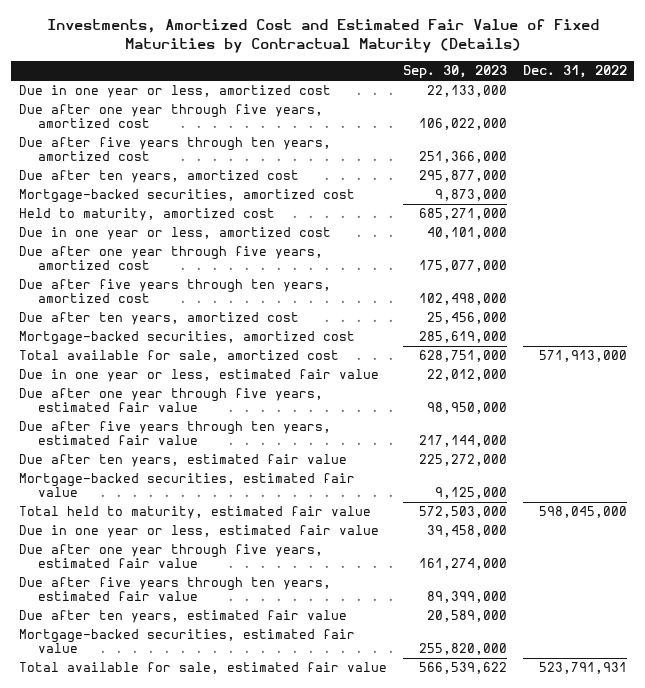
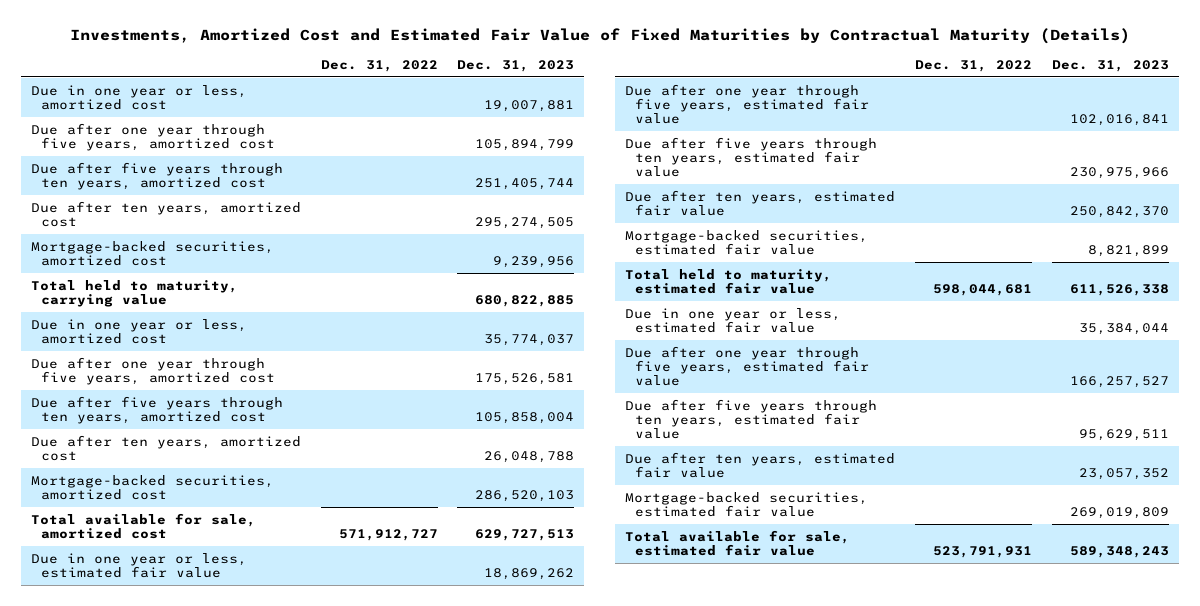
- | Sep. 30, 2023 | Dec. 31, 2022
+ | Dec. 31, 2022 | Dec. 31, 2023
- Held to maturity, amortized cost | 685,271,000 |
+ Total held to maturity, carrying value | | 680,822,885
- Total available for sale, amortized cost | 628,751,000 | 571,913,000
+ Total available for sale, amortized cost | 571,912,727 | 629,727,513
- Total held to maturity, estimated fair value | 572,503,000 | 598,045,000
+ Total held to maturity, estimated fair value | 598,044,681 | 611,526,338

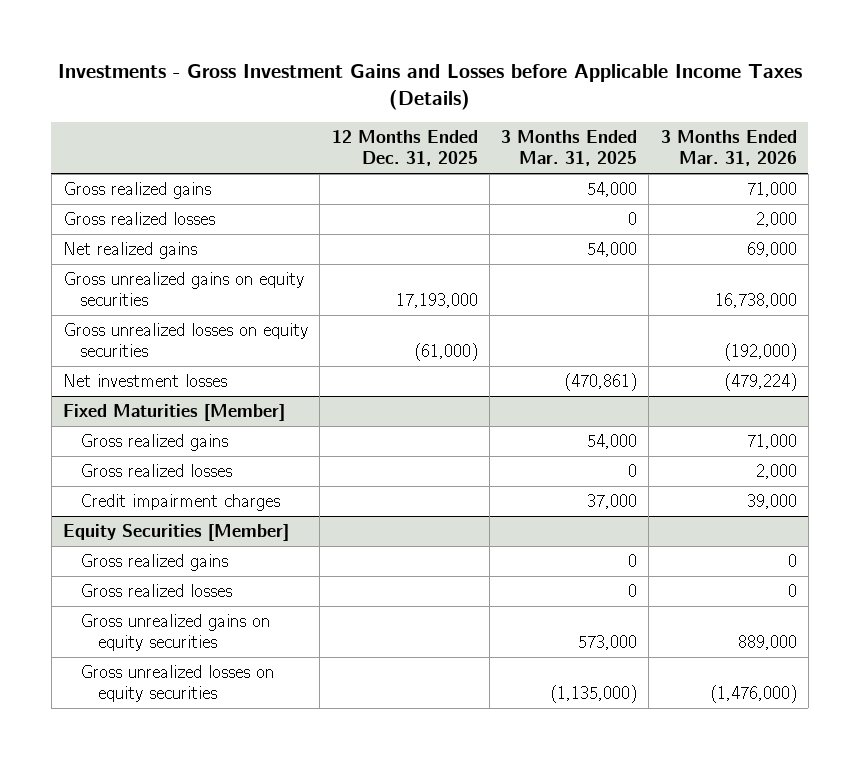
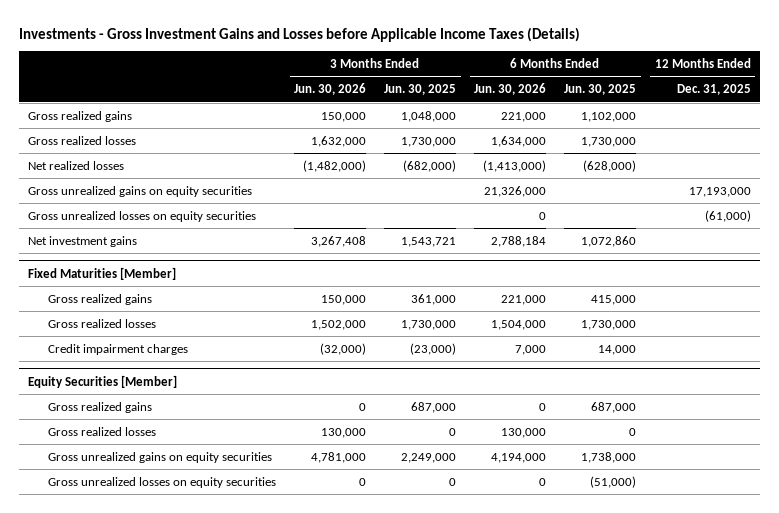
- | 12 Months Ended Dec. 31, 2025 | 3 Months Ended Mar. 31, 2025 | 3 Months Ended Mar. 31, 2026
+ | 3 Months Ended Jun. 30, 2026 | 3 Months Ended Jun. 30, 2025 | 6 Months Ended Jun. 30, 2026 | 6 Months Ended Jun. 30, 2025 | 12 Months Ended Dec. 31, 2025
- Net realized gains | | 54,000 | 69,000
+ Net realized losses | (1,482,000) | (682,000) | (1,413,000) | (628,000) |
- Net investment losses | | (470,861) | (479,224)
+ Net investment gains | 3,267,408 | 1,543,721 | 2,788,184 | 1,072,860 |

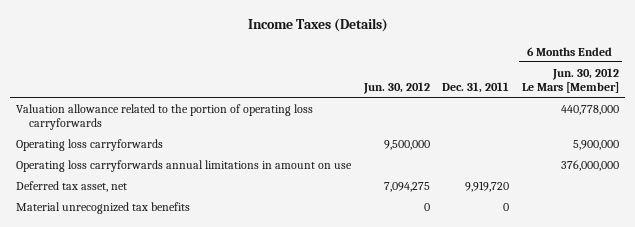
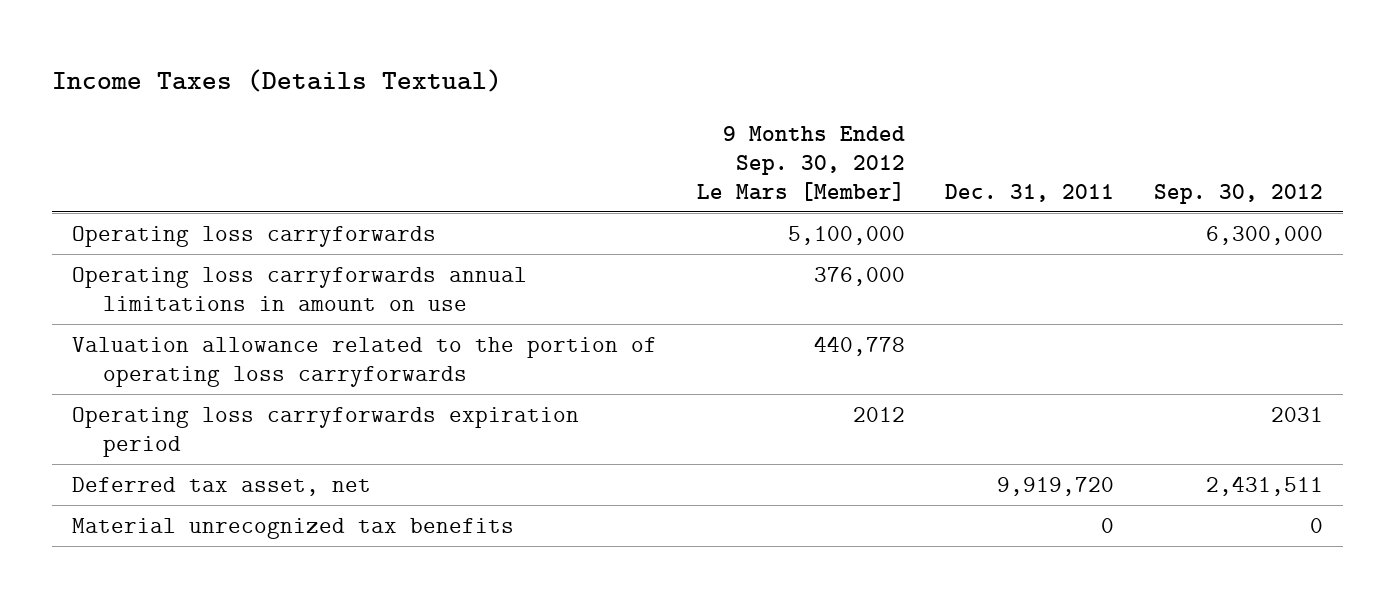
- Income Taxes (Details)
+ Income Taxes (Details Textual)
- | Jun. 30, 2012 | Dec. 31, 2011 | 6 Months Ended Jun. 30, 2012 Le Mars [Member]
+ | 9 Months Ended Sep. 30, 2012 Le Mars [Member] | Dec. 31, 2011 | Sep. 30, 2012
moved down: Valuation allowance related to the portion of operating loss carryforwards | 440,778 | |
+ Operating loss carryforwards expiration period | 2012 | | 2031

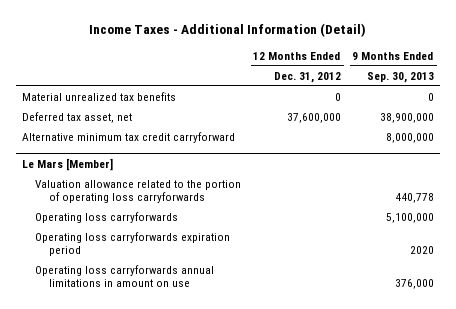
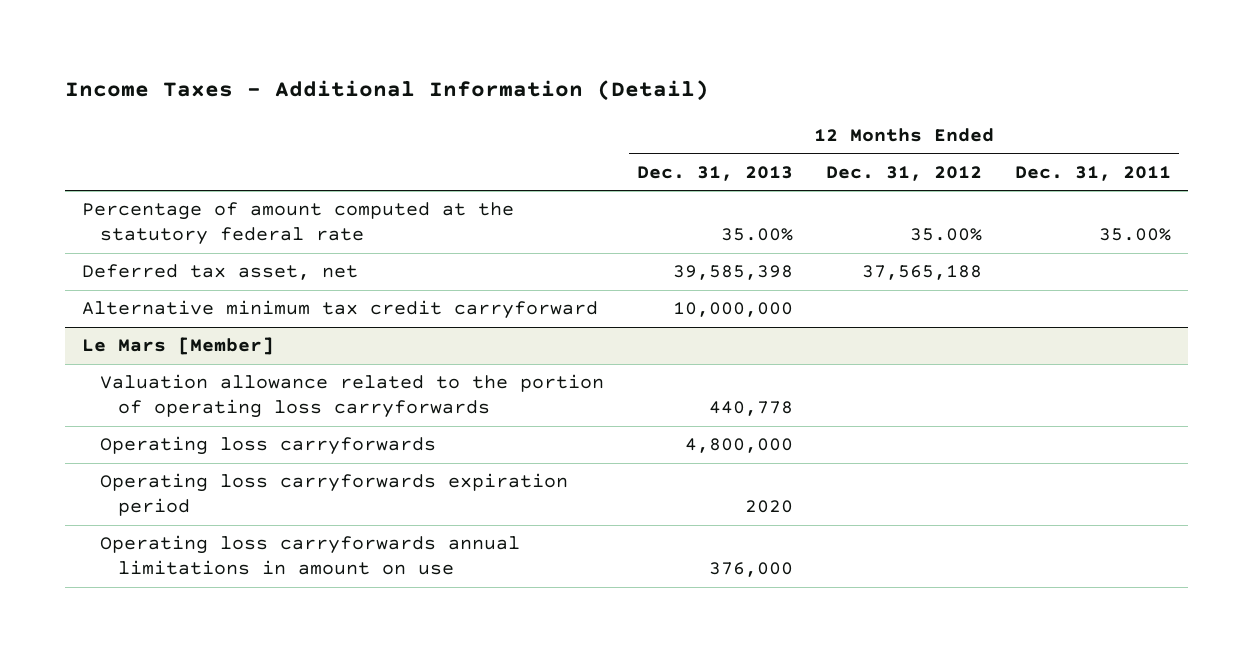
- | 12 Months Ended Dec. 31, 2012 | 9 Months Ended Sep. 30, 2013
+ | 12 Months Ended Dec. 31, 2013 | 12 Months Ended Dec. 31, 2012 | 12 Months Ended Dec. 31, 2011
- Material unrealized tax benefits | 0 | 0
- Deferred tax asset, net | 37,600,000 | 38,900,000
+ Percentage of amount computed at the statutory federal rate | 35.00% | 35.00% | 35.00%
+ Deferred tax asset, net | 39,585,398 | 37,565,188 |

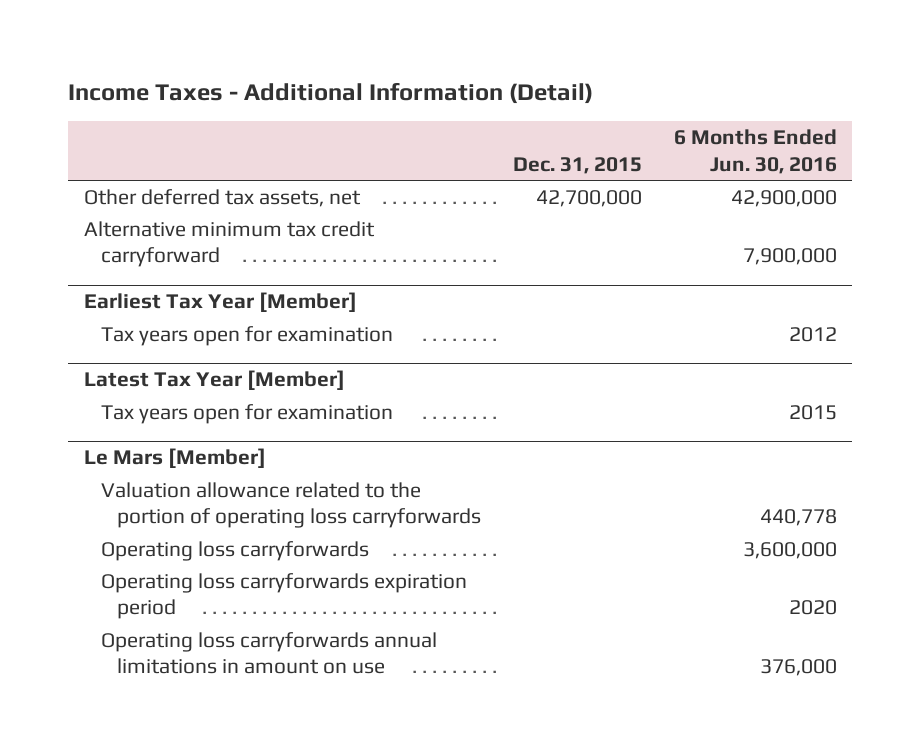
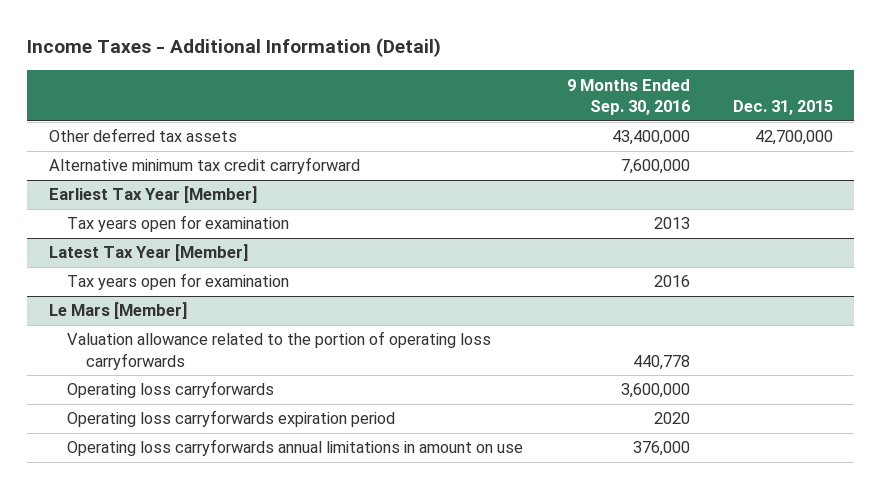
- | Dec. 31, 2015 | 6 Months Ended Jun. 30, 2016
+ | 9 Months Ended Sep. 30, 2016 | Dec. 31, 2015
- Other deferred tax assets, net | 42,700,000 | 42,900,000
+ Other deferred tax assets | 43,400,000 | 42,700,000

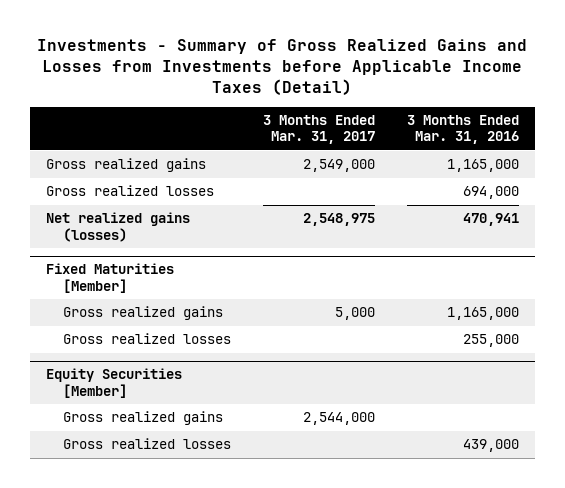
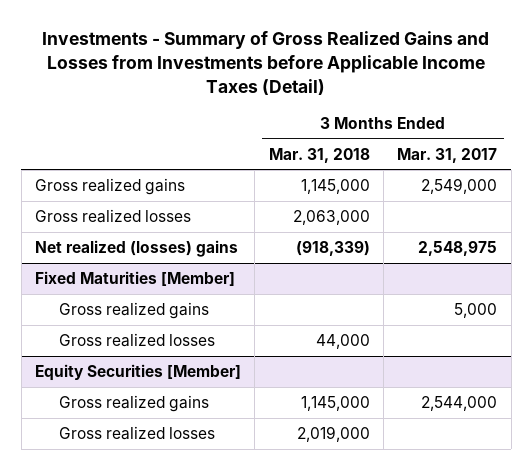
- | 3 Months Ended Mar. 31, 2017 | 3 Months Ended Mar. 31, 2016
+ | 3 Months Ended Mar. 31, 2018 | 3 Months Ended Mar. 31, 2017
- Net realized gains (losses) | 2,548,975 | 470,941
+ Net realized (losses) gains | (918,339) | 2,548,975

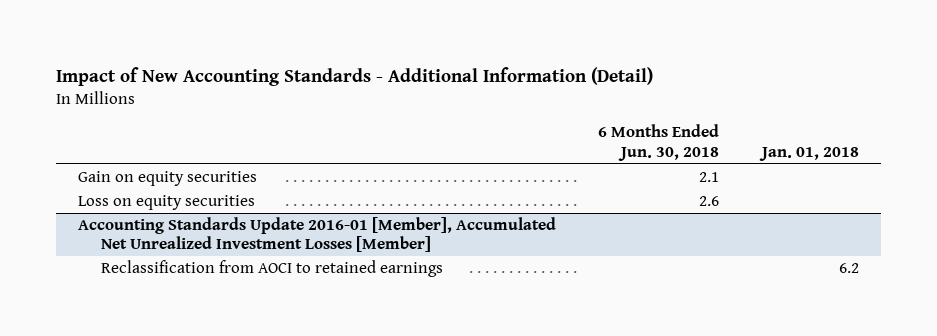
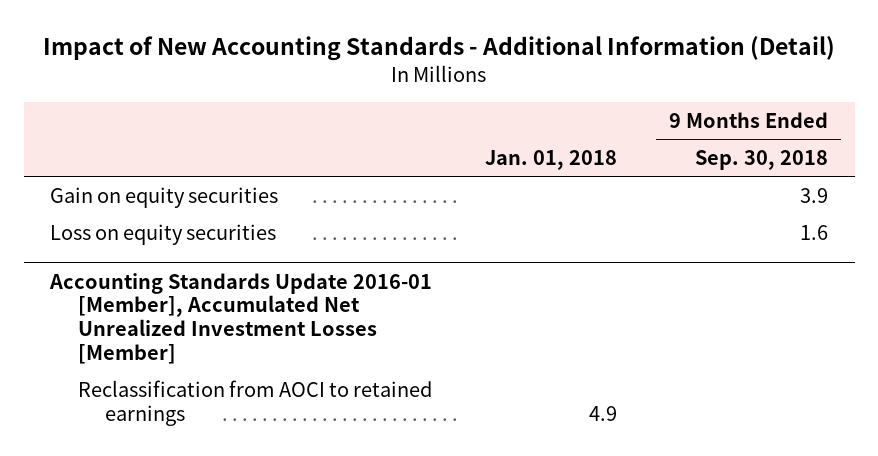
- | 6 Months Ended Jun. 30, 2018 | Jan. 01, 2018
+ | Jan. 01, 2018 | 9 Months Ended Sep. 30, 2018
@ Accounting Standards Update 2016-01 [Member], Accumulated Net Unrealized Investment Losses [Member]
- Reclassification from AOCI to retained earnings | | 6.2
+ Reclassification from AOCI to retained earnings | 4.9 |

